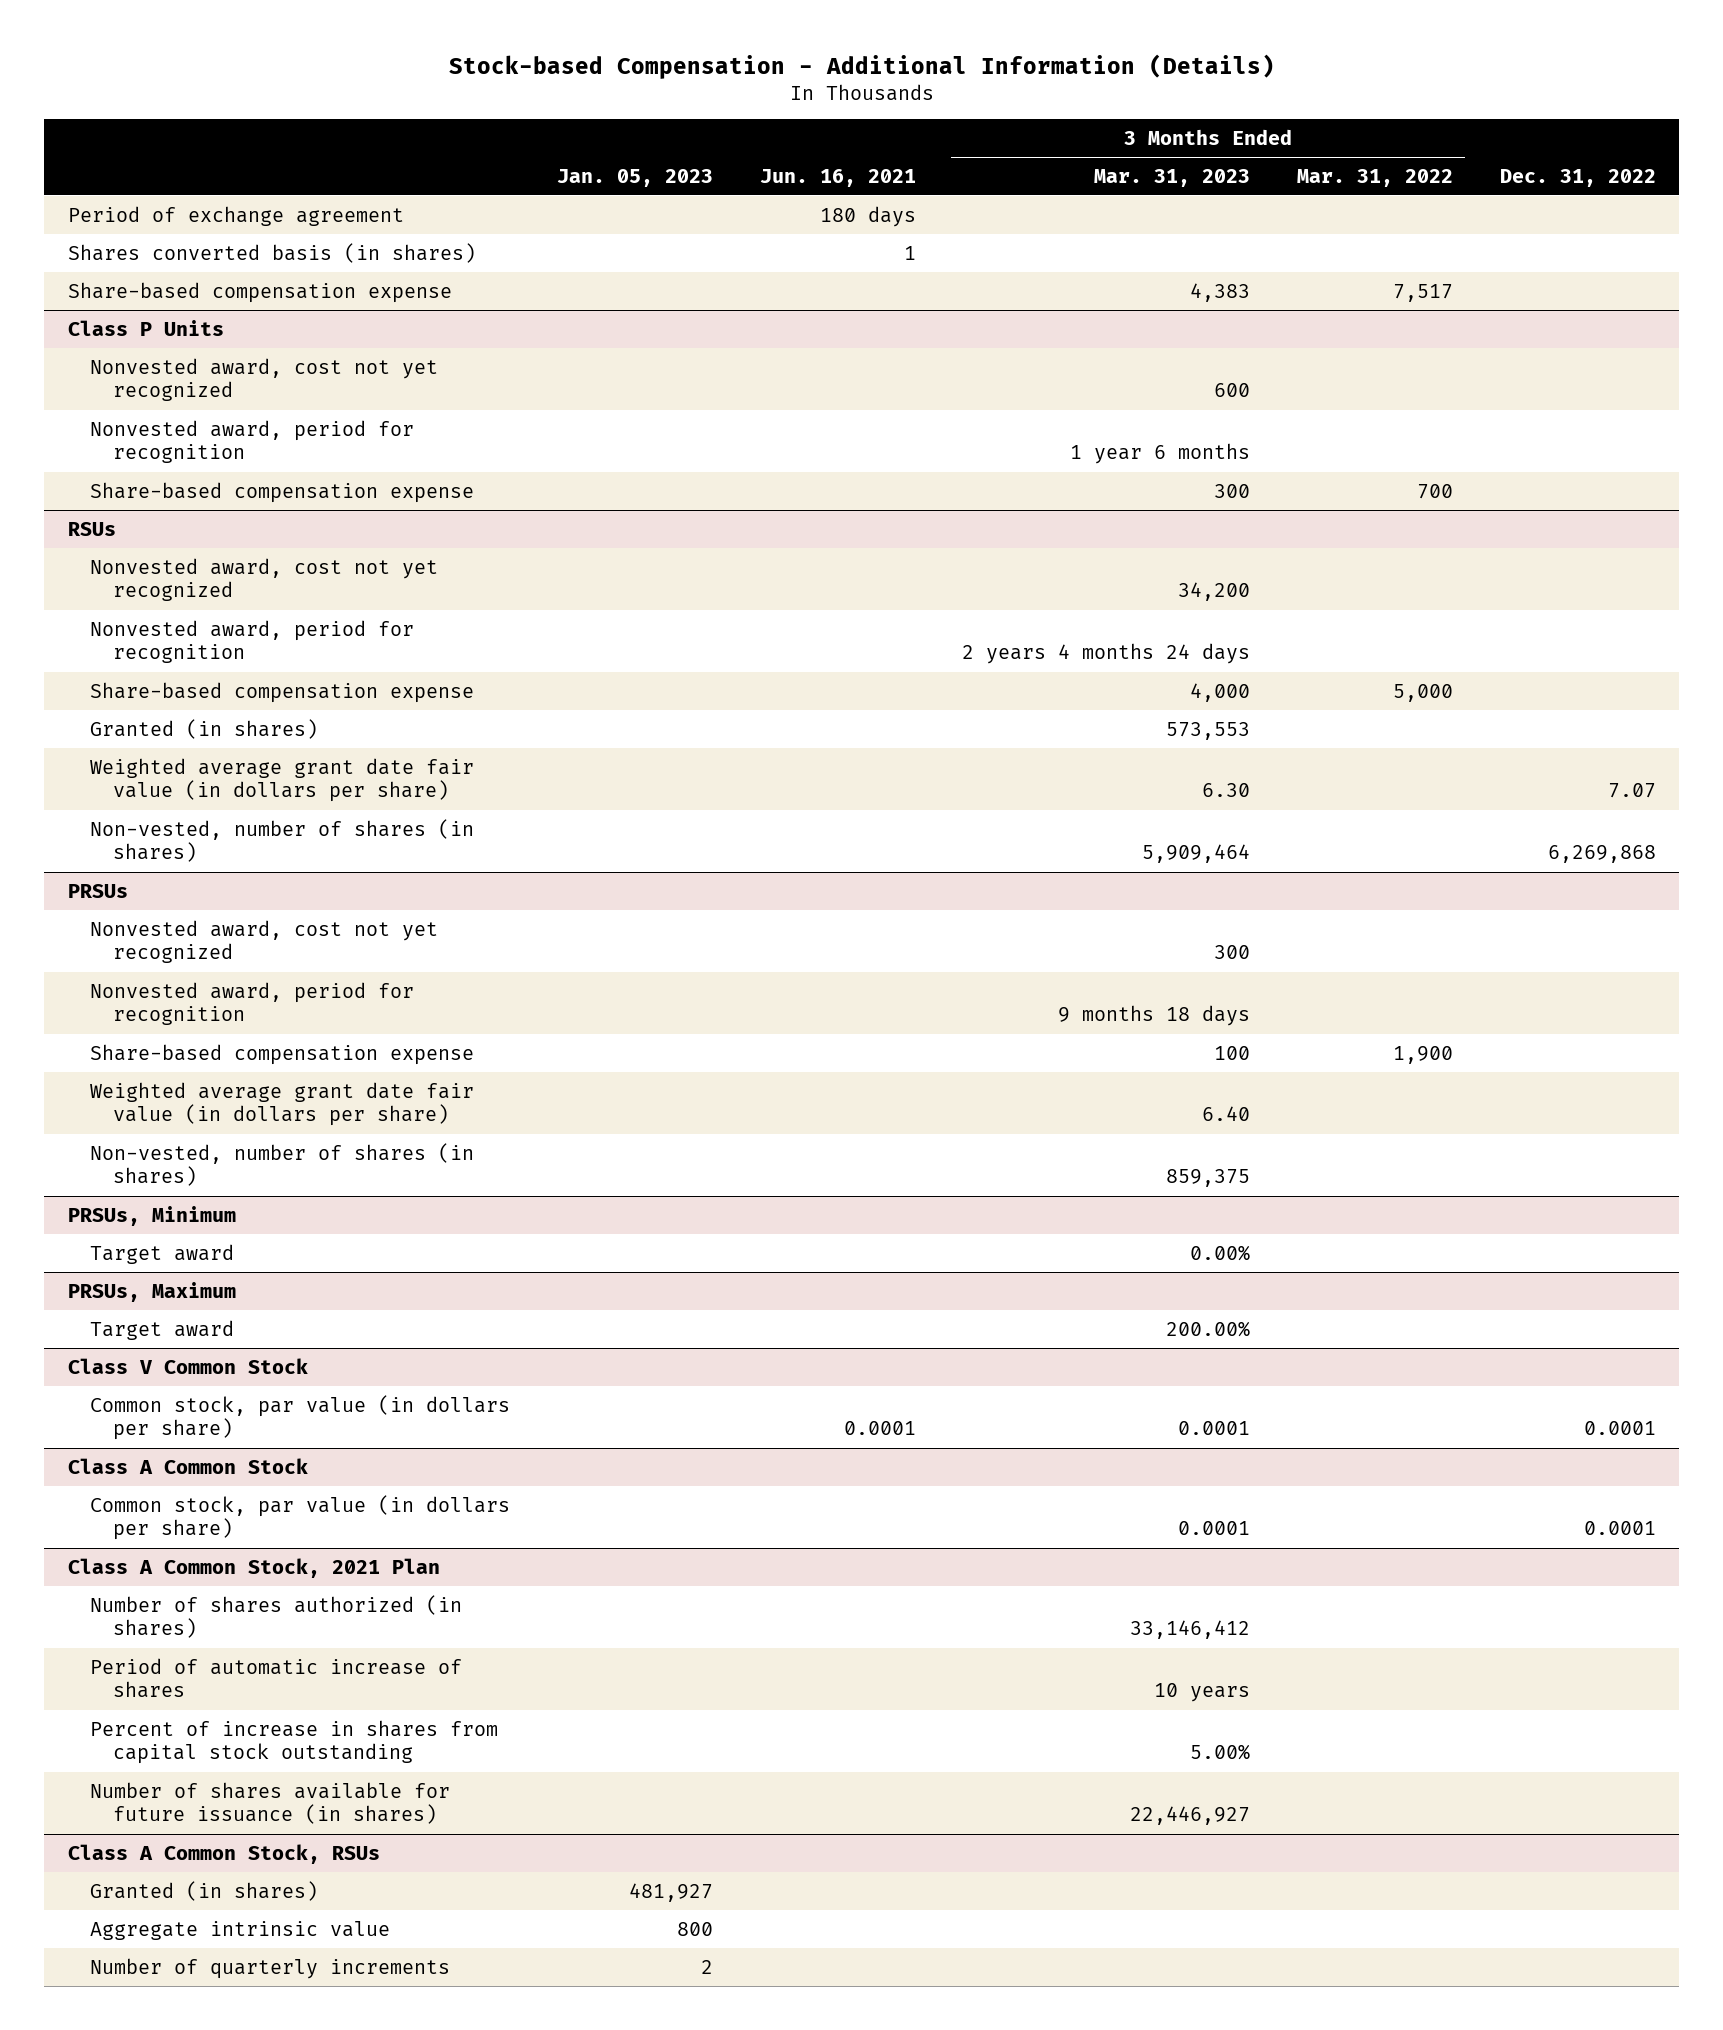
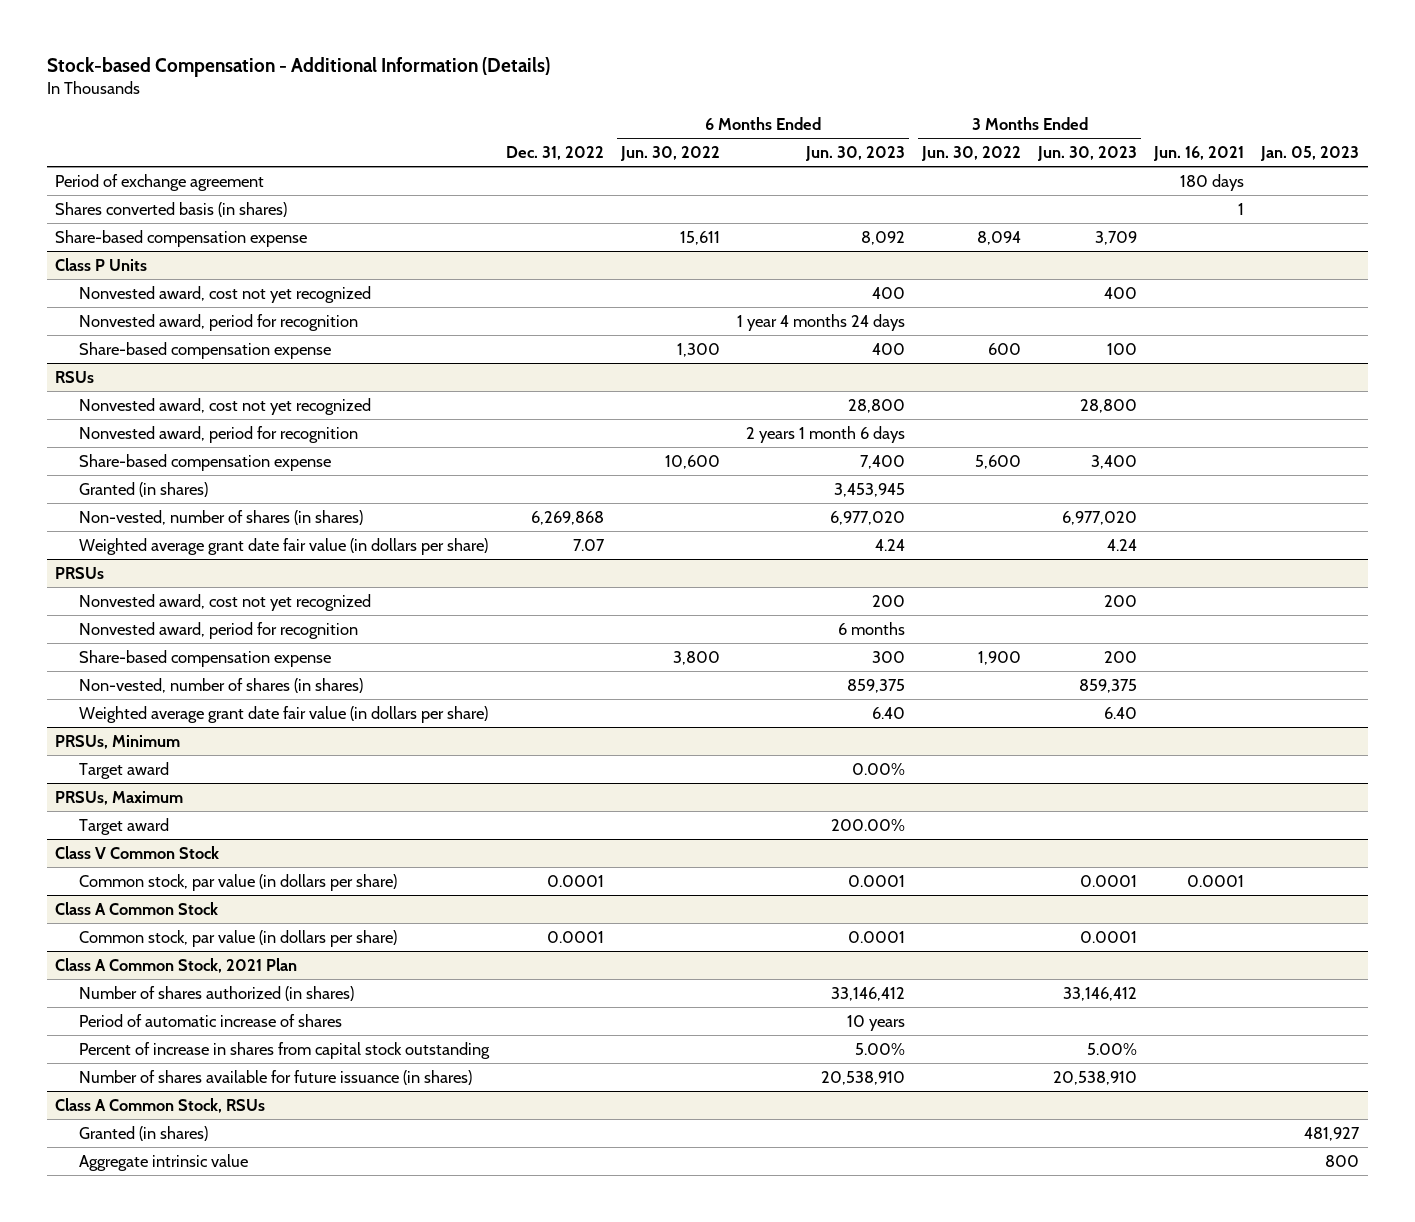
- | Jan. 05, 2023 | Jun. 16, 2021 | 3 Months Ended Mar. 31, 2023 | 3 Months Ended Mar. 31, 2022 | Dec. 31, 2022
+ | Dec. 31, 2022 | 6 Months Ended Jun. 30, 2022 | 6 Months Ended Jun. 30, 2023 | 3 Months Ended Jun. 30, 2022 | 3 Months Ended Jun. 30, 2023 | Jun. 16, 2021 | Jan. 05, 2023
@ RSUs
moved down: Weighted average grant date fair value (in dollars per share) | 7.07 | | 4.24 | | 4.24 | |
@ PRSUs
moved down: Weighted average grant date fair value (in dollars per share) | | | 6.40 | | 6.40 | |
@ Class A Common Stock, RSUs
- Number of quarterly increments | 2 | | | |

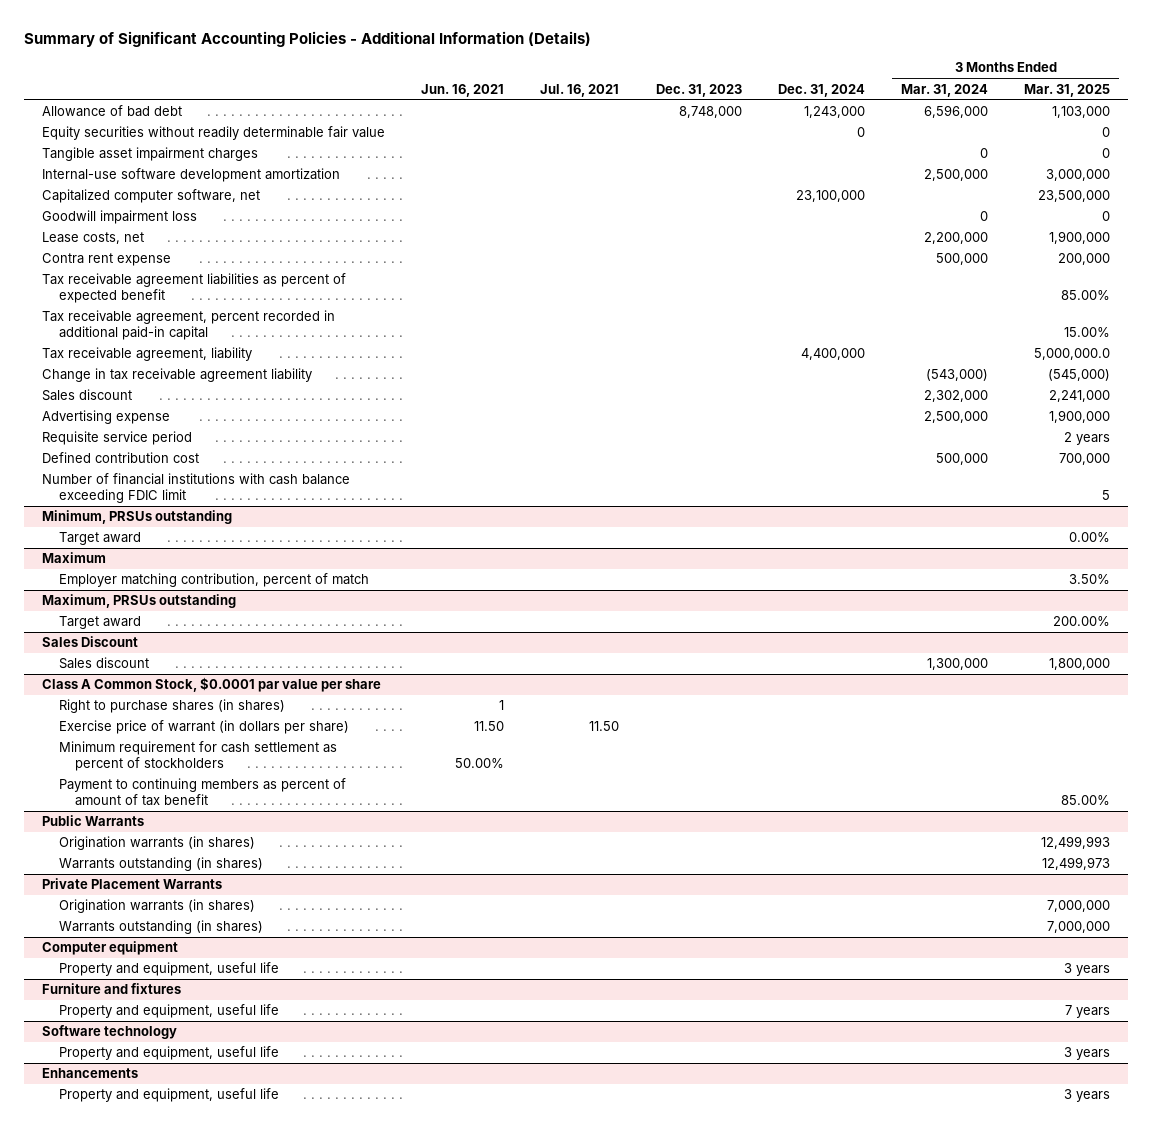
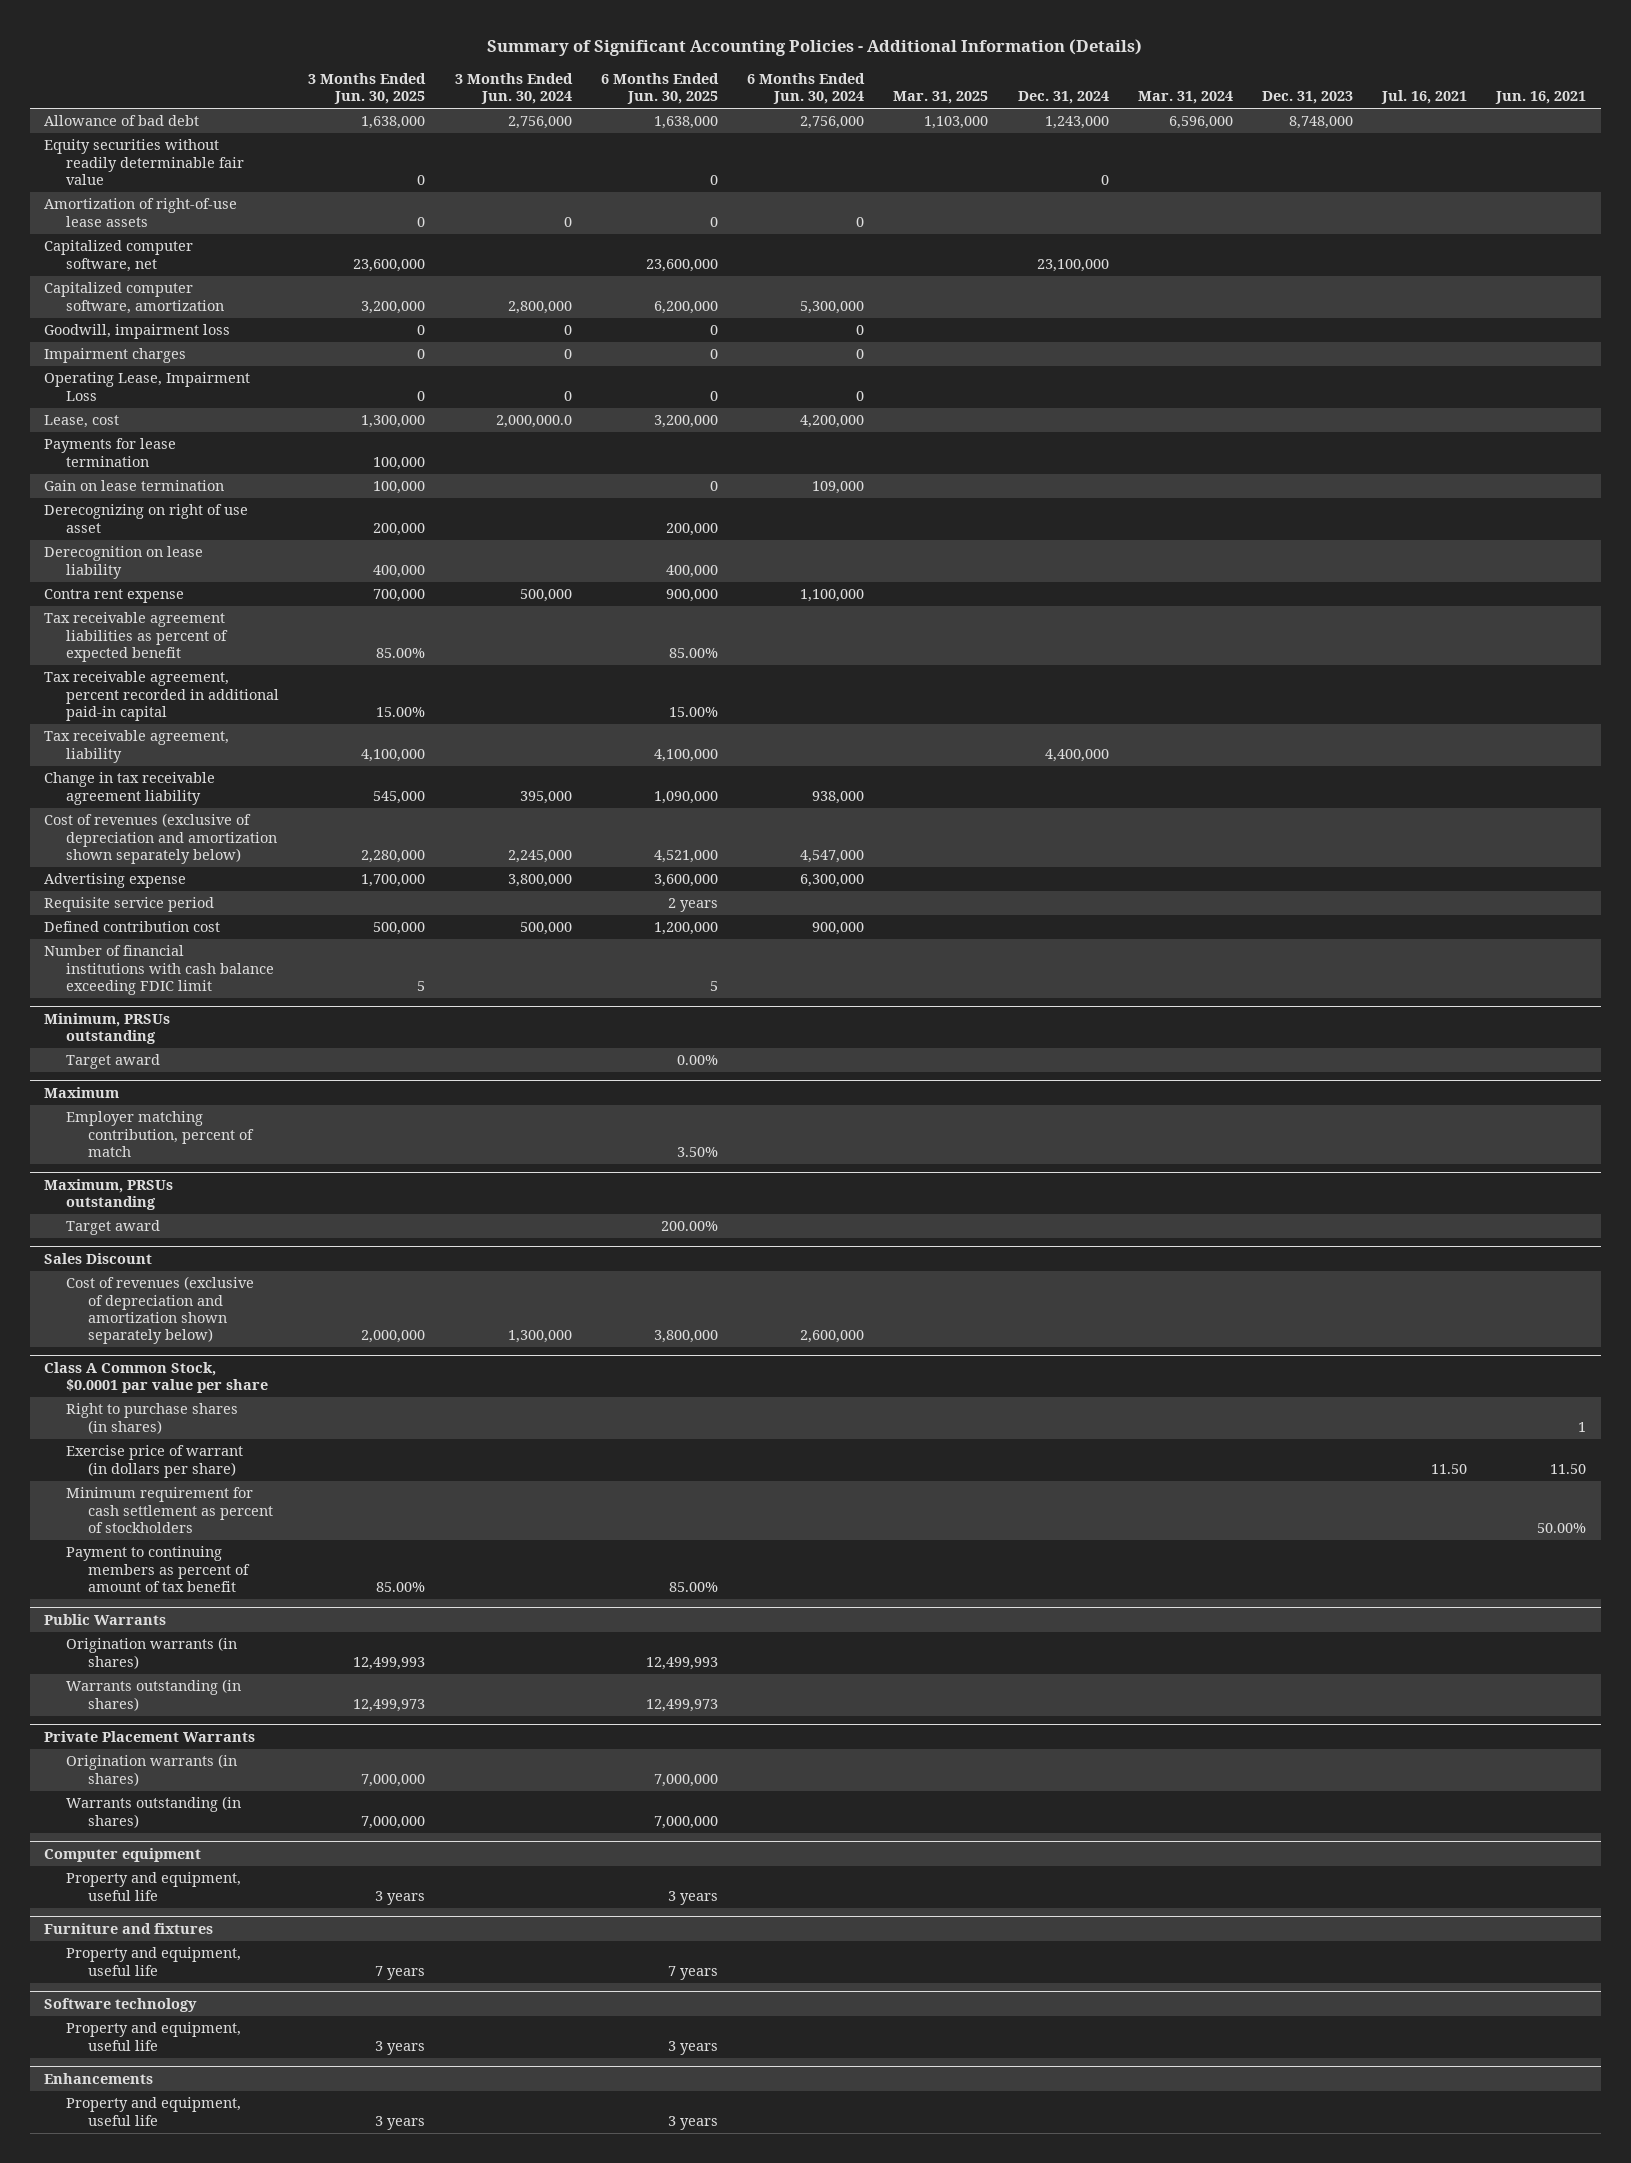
- | Jun. 16, 2021 | Jul. 16, 2021 | Dec. 31, 2023 | Dec. 31, 2024 | 3 Months Ended Mar. 31, 2024 | 3 Months Ended Mar. 31, 2025
+ | 3 Months Ended Jun. 30, 2025 | 3 Months Ended Jun. 30, 2024 | 6 Months Ended Jun. 30, 2025 | 6 Months Ended Jun. 30, 2024 | Mar. 31, 2025 | Dec. 31, 2024 | Mar. 31, 2024 | Dec. 31, 2023 | Jul. 16, 2021 | Jun. 16, 2021
- Tangible asset impairment charges | | | | | 0 | 0
- Internal-use software development amortization | | | | | 2,500,000 | 3,000,000
+ Amortization of right-of-use lease assets | 0 | 0 | 0 | 0 | | | | | |
- Goodwill impairment loss | | | | | 0 | 0
- Lease costs, net | | | | | 2,200,000 | 1,900,000
+ Capitalized computer software, amortization | 3,200,000 | 2,800,000 | 6,200,000 | 5,300,000 | | | | | |
+ Goodwill, impairment loss | 0 | 0 | 0 | 0 | | | | | |
+ Impairment charges | 0 | 0 | 0 | 0 | | | | | |
+ Operating Lease, Impairment Loss | 0 | 0 | 0 | 0 | | | | | |
+ Lease, cost | 1,300,000 | 2,000,000.0 | 3,200,000 | 4,200,000 | | | | | |
+ Payments for lease termination | 100,000 | | | | | | | | |
+ Gain on lease termination | 100,000 | | 0 | 109,000 | | | | | |
+ Derecognizing on right of use asset | 200,000 | | 200,000 | | | | | | |
+ Derecognition on lease liability | 400,000 | | 400,000 | | | | | | |
- Sales discount | | | | | 2,302,000 | 2,241,000
+ Cost of revenues (exclusive of depreciation and amortization shown separately below) | 2,280,000 | 2,245,000 | 4,521,000 | 4,547,000 | | | | | |
@ Sales Discount
- Sales discount | | | | | 1,300,000 | 1,800,000
+ Cost of revenues (exclusive of depreciation and amortization shown separately below) | 2,000,000 | 1,300,000 | 3,800,000 | 2,600,000 | | | | | |

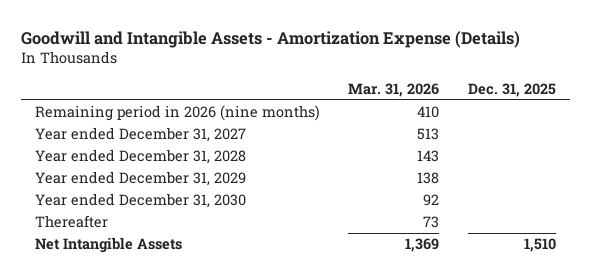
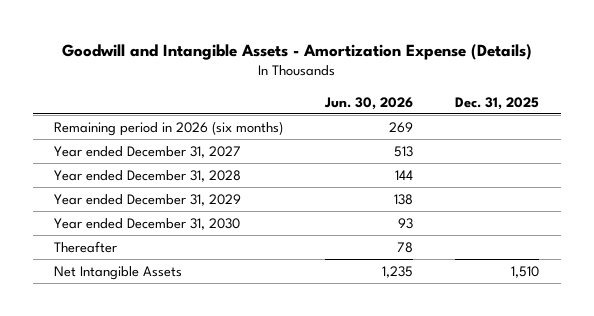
- | Mar. 31, 2026 | Dec. 31, 2025
+ | Jun. 30, 2026 | Dec. 31, 2025
- Remaining period in 2026 (nine months) | 410 |
+ Remaining period in 2026 (six months) | 269 |

